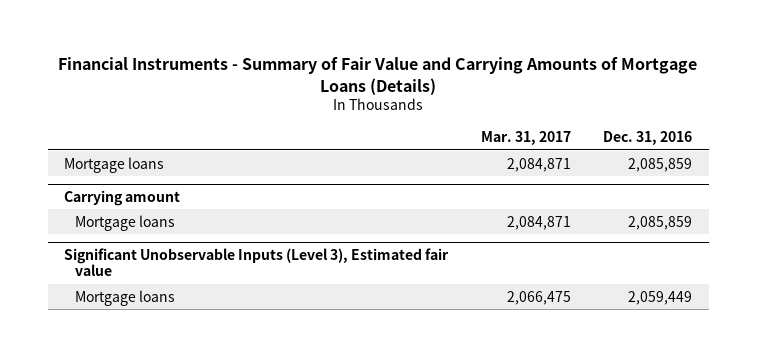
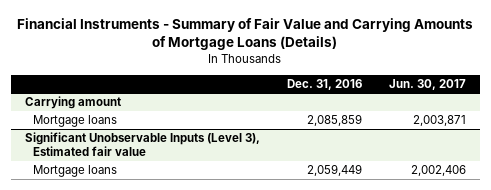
- | Mar. 31, 2017 | Dec. 31, 2016
+ | Dec. 31, 2016 | Jun. 30, 2017
- Mortgage loans | 2,084,871 | 2,085,859

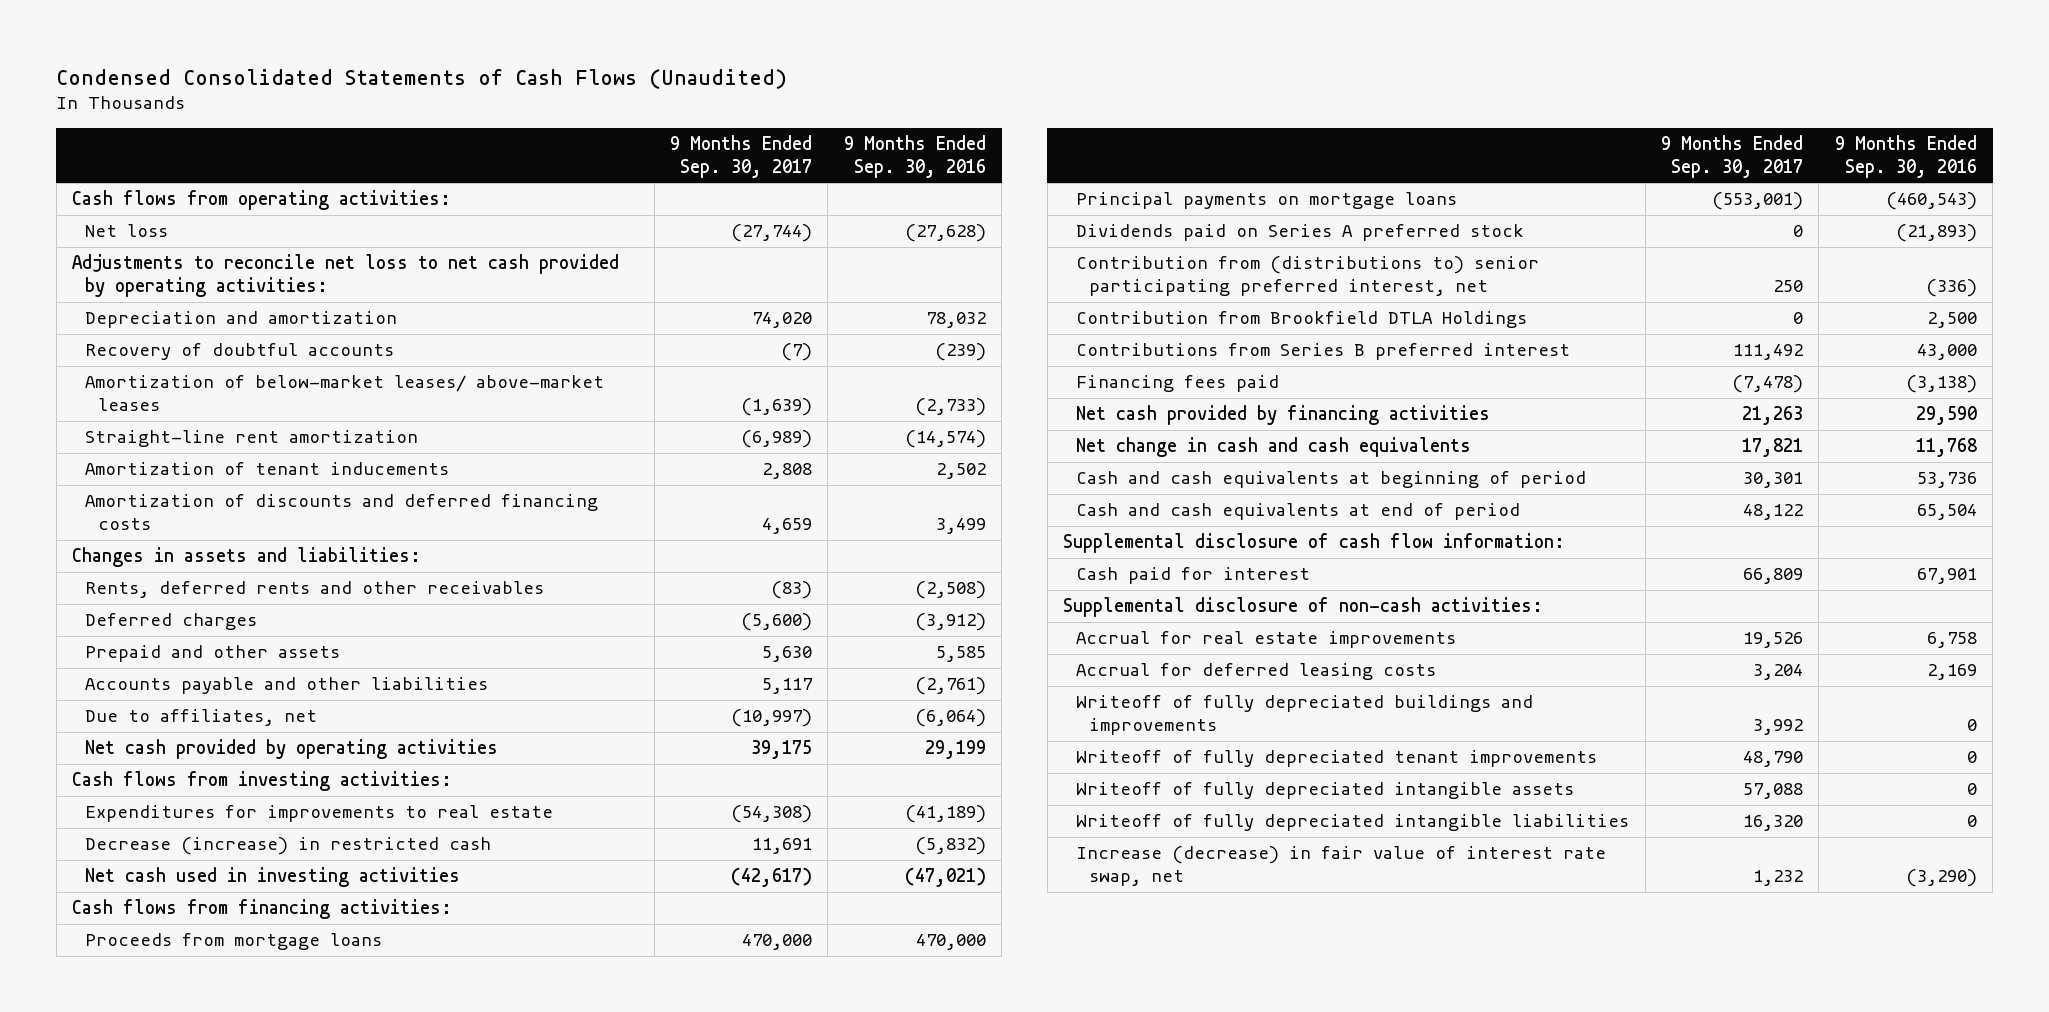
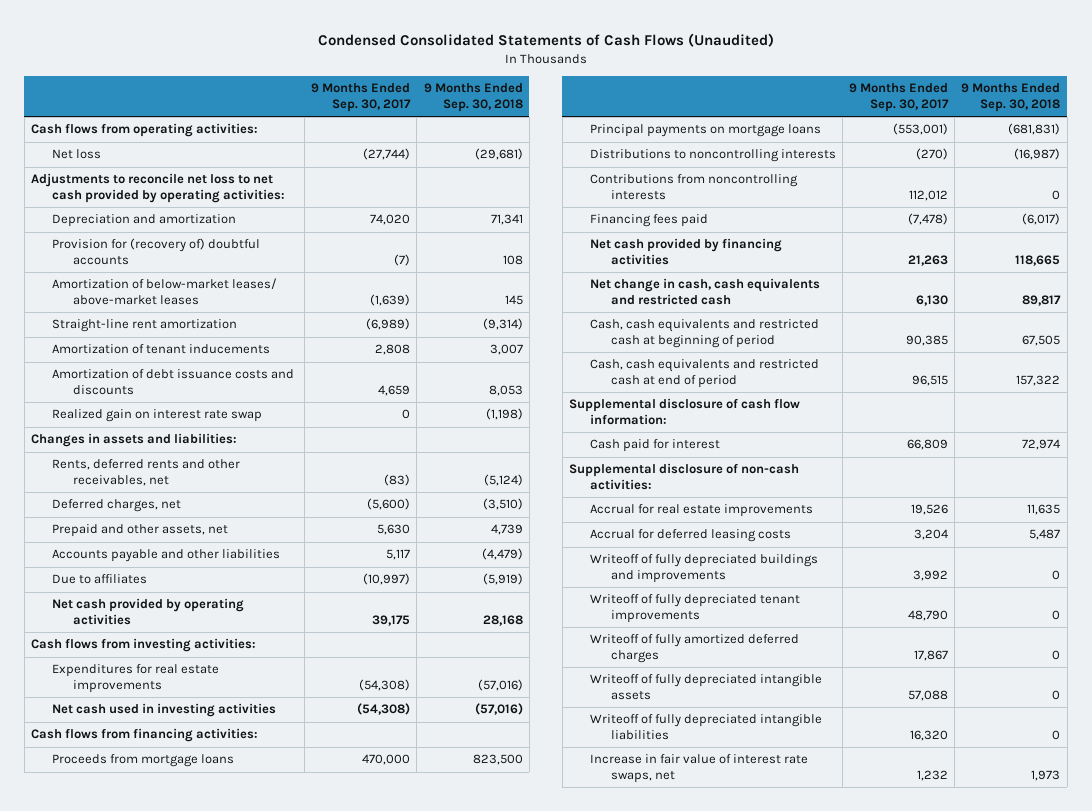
- | 9 Months Ended Sep. 30, 2017 | 9 Months Ended Sep. 30, 2016
+ | 9 Months Ended Sep. 30, 2017 | 9 Months Ended Sep. 30, 2018
- Recovery of doubtful accounts | (7) | (239)
+ Provision for (recovery of) doubtful accounts | (7) | 108
- Amortization of discounts and deferred financing costs | 4,659 | 3,499
+ Amortization of debt issuance costs and discounts | 4,659 | 8,053
+ Realized gain on interest rate swap | 0 | (1,198)
- Rents, deferred rents and other receivables | (83) | (2,508)
- Deferred charges | (5,600) | (3,912)
- Prepaid and other assets | 5,630 | 5,585
+ Rents, deferred rents and other receivables, net | (83) | (5,124)
+ Deferred charges, net | (5,600) | (3,510)
+ Prepaid and other assets, net | 5,630 | 4,739
- Due to affiliates, net | (10,997) | (6,064)
+ Due to affiliates | (10,997) | (5,919)
- Expenditures for improvements to real estate | (54,308) | (41,189)
- Decrease (increase) in restricted cash | 11,691 | (5,832)
- Net cash used in investing activities | (42,617) | (47,021)
+ Expenditures for real estate improvements | (54,308) | (57,016)
+ Net cash used in investing activities | (54,308) | (57,016)
- Dividends paid on Series A preferred stock | 0 | (21,893)
- Contribution from (distributions to) senior participating preferred interest, net | 250 | (336)
- Contribution from Brookfield DTLA Holdings | 0 | 2,500
- Contributions from Series B preferred interest | 111,492 | 43,000
+ Distributions to noncontrolling interests | (270) | (16,987)
+ Contributions from noncontrolling interests | 112,012 | 0
- Net change in cash and cash equivalents | 17,821 | 11,768
- Cash and cash equivalents at beginning of period | 30,301 | 53,736
- Cash and cash equivalents at end of period | 48,122 | 65,504
+ Net change in cash, cash equivalents and restricted cash | 6,130 | 89,817
+ Cash, cash equivalents and restricted cash at beginning of period | 90,385 | 67,505
+ Cash, cash equivalents and restricted cash at end of period | 96,515 | 157,322
+ Writeoff of fully amortized deferred charges | 17,867 | 0
- Increase (decrease) in fair value of interest rate swap, net | 1,232 | (3,290)
+ Increase in fair value of interest rate swaps, net | 1,232 | 1,973

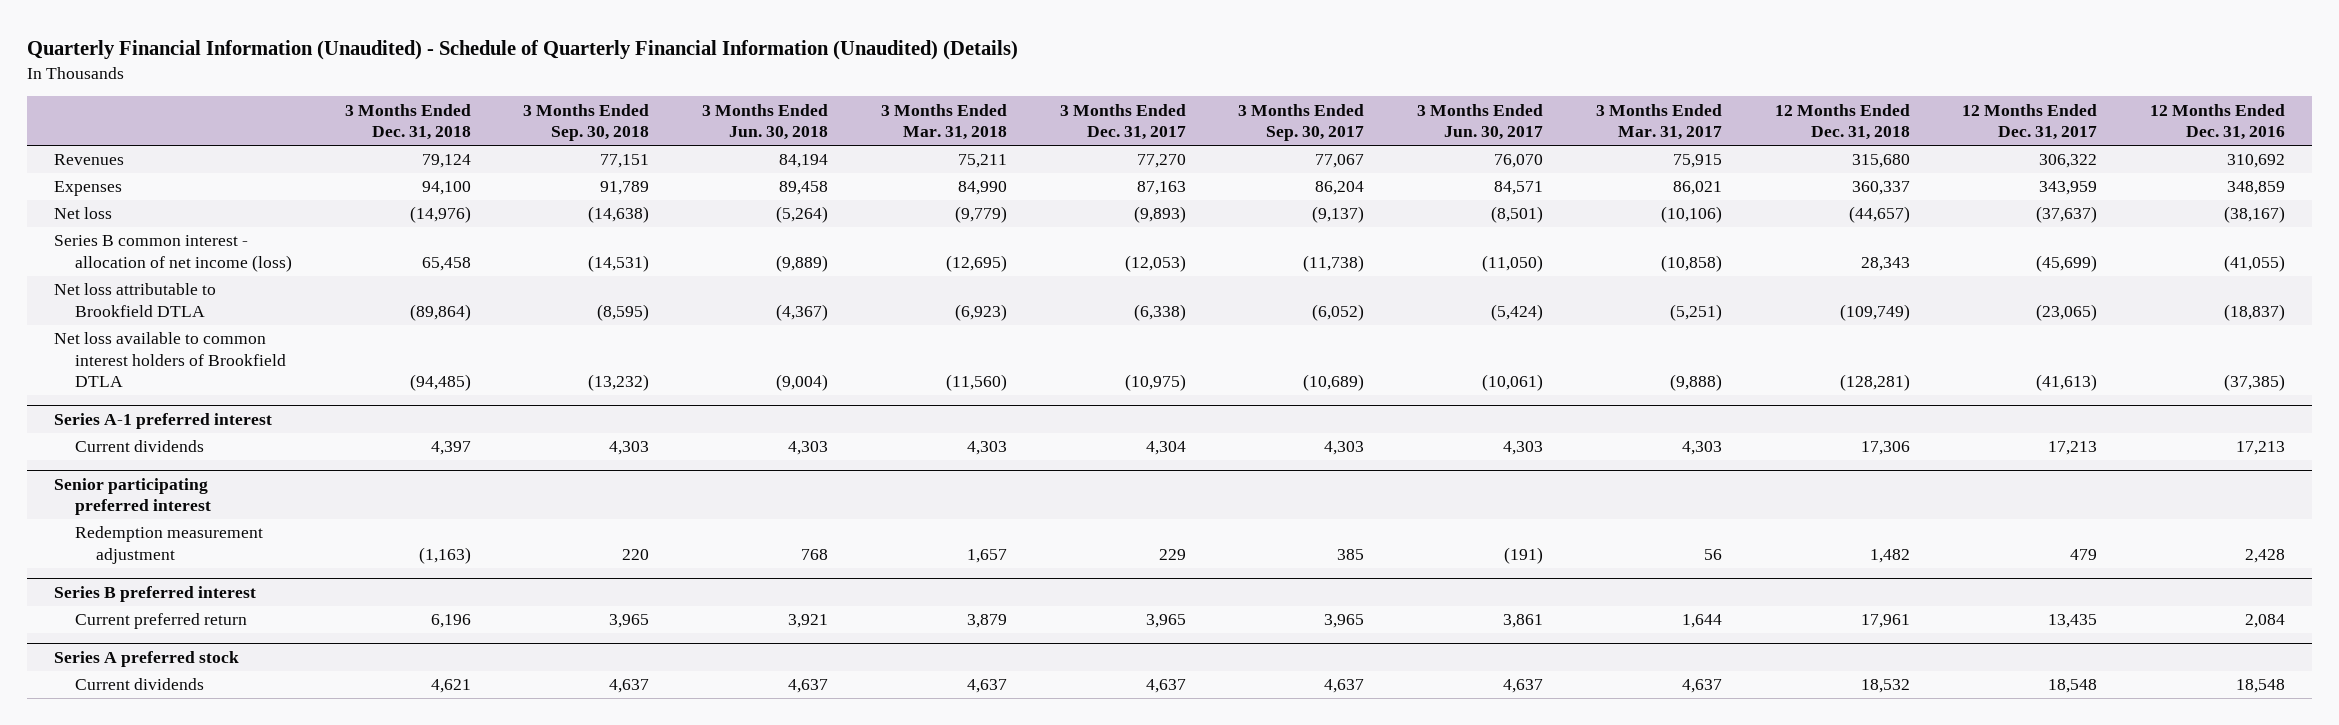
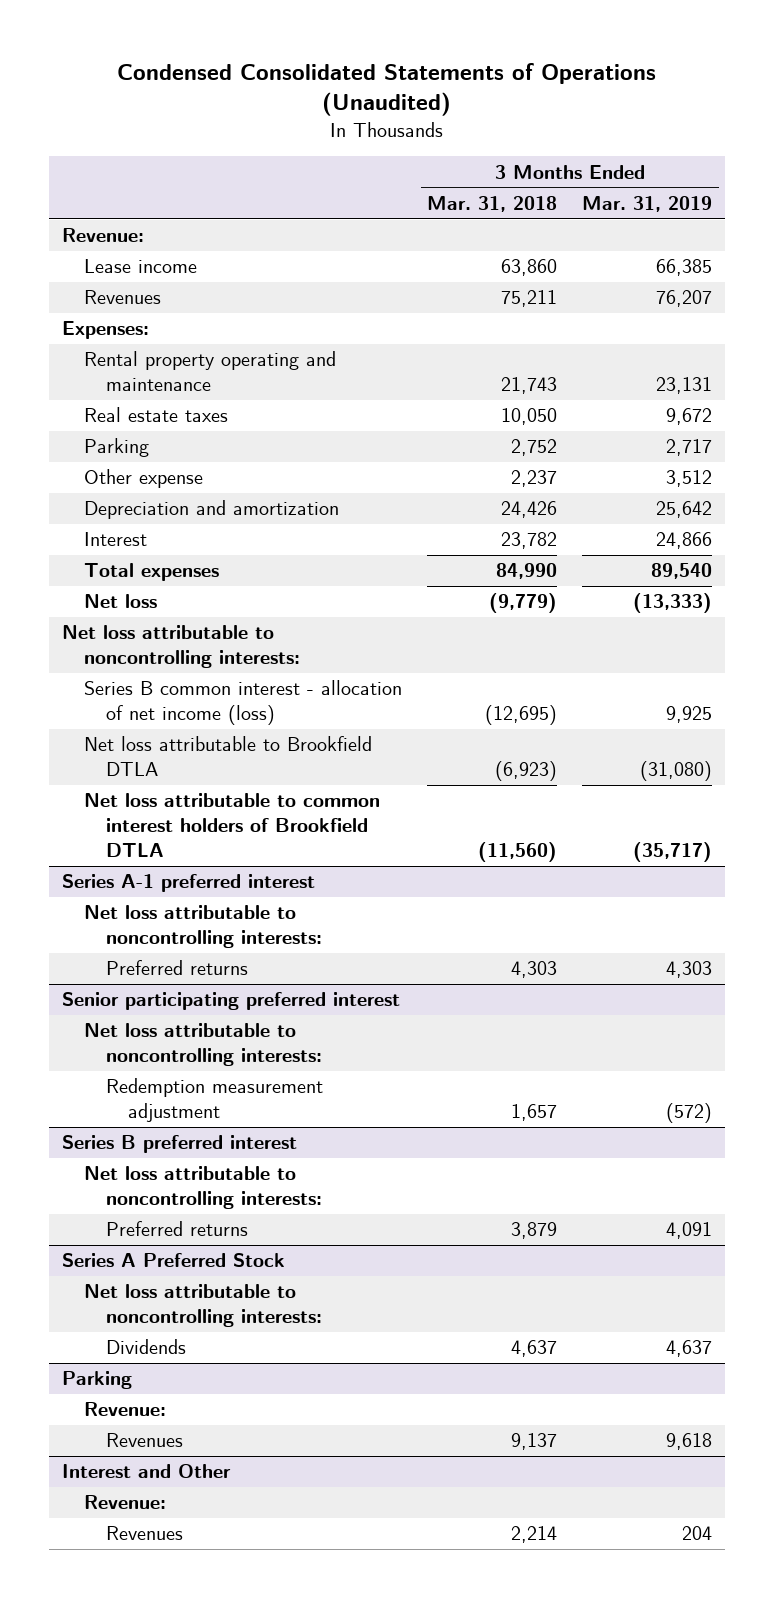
- Quarterly Financial Information (Unaudited) - Schedule of Quarterly Financial Information (Unaudited) (Details)
+ Condensed Consolidated Statements of Operations (Unaudited)
- | 3 Months Ended Dec. 31, 2018 | 3 Months Ended Sep. 30, 2018 | 3 Months Ended Jun. 30, 2018 | 3 Months Ended Mar. 31, 2018 | 3 Months Ended Dec. 31, 2017 | 3 Months Ended Sep. 30, 2017 | 3 Months Ended Jun. 30, 2017 | 3 Months Ended Mar. 31, 2017 | 12 Months Ended Dec. 31, 2018 | 12 Months Ended Dec. 31, 2017 | 12 Months Ended Dec. 31, 2016
+ | 3 Months Ended Mar. 31, 2018 | 3 Months Ended Mar. 31, 2019
+ Revenue:
+ Lease income | 63,860 | 66,385
- Expenses | 94,100 | 91,789 | 89,458 | 84,990 | 87,163 | 86,204 | 84,571 | 86,021 | 360,337 | 343,959 | 348,859
+ Expenses:
+ Rental property operating and maintenance | 21,743 | 23,131
+ Real estate taxes | 10,050 | 9,672
+ Parking | 2,752 | 2,717
+ Other expense | 2,237 | 3,512
+ Depreciation and amortization | 24,426 | 25,642
+ Interest | 23,782 | 24,866
+ Total expenses | 84,990 | 89,540
+ Net loss attributable to noncontrolling interests:
- Net loss available to common interest holders of Brookfield DTLA | (94,485) | (13,232) | (9,004) | (11,560) | (10,975) | (10,689) | (10,061) | (9,888) | (128,281) | (41,613) | (37,385)
+ Net loss attributable to common interest holders of Brookfield DTLA | (11,560) | (35,717)
@ Series A-1 preferred interest
- Current dividends | 4,397 | 4,303 | 4,303 | 4,303 | 4,304 | 4,303 | 4,303 | 4,303 | 17,306 | 17,213 | 17,213
+ Net loss attributable to noncontrolling interests:
+ Preferred returns | 4,303 | 4,303
@ Senior participating preferred interest
+ Net loss attributable to noncontrolling interests:
@ Series B preferred interest
- Current preferred return | 6,196 | 3,965 | 3,921 | 3,879 | 3,965 | 3,965 | 3,861 | 1,644 | 17,961 | 13,435 | 2,084
- Series A preferred stock
- Current dividends | 4,621 | 4,637 | 4,637 | 4,637 | 4,637 | 4,637 | 4,637 | 4,637 | 18,532 | 18,548 | 18,548
@ Series B preferred interest
+ Net loss attributable to noncontrolling interests:
+ Preferred returns | 3,879 | 4,091
+ Series A Preferred Stock
+ Net loss attributable to noncontrolling interests:
+ Dividends | 4,637 | 4,637
+ Parking
+ Revenue:
+ Revenues | 9,137 | 9,618
+ Interest and Other
+ Revenue:
+ Revenues | 2,214 | 204

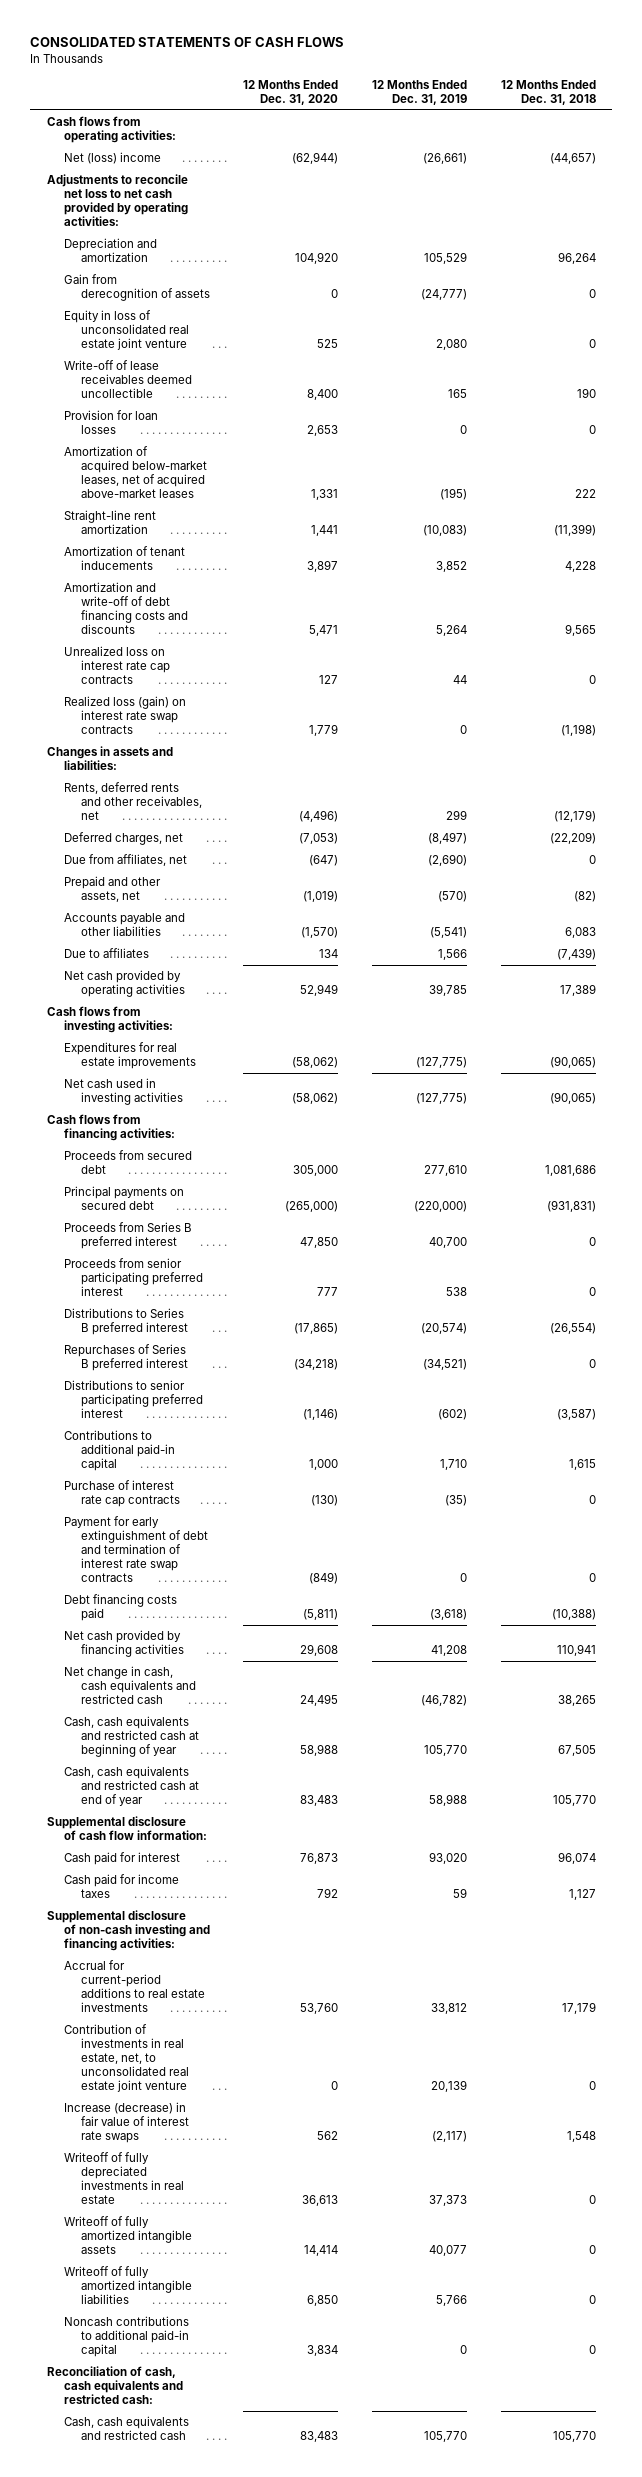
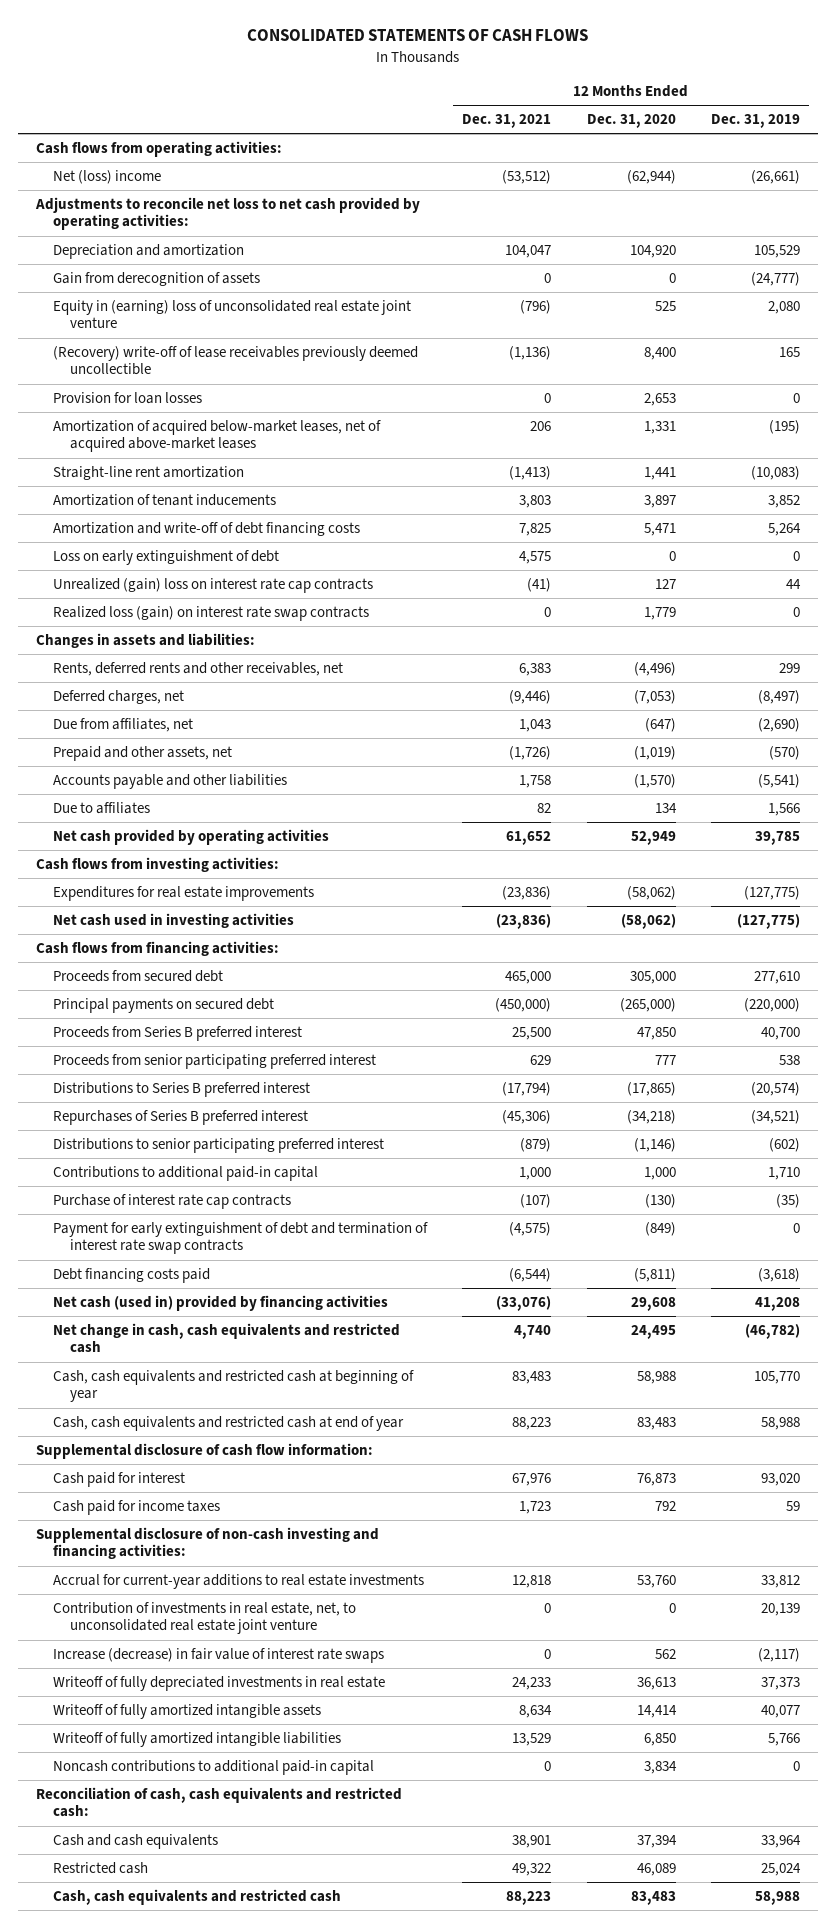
- | 12 Months Ended Dec. 31, 2020 | 12 Months Ended Dec. 31, 2019 | 12 Months Ended Dec. 31, 2018
+ | 12 Months Ended Dec. 31, 2021 | 12 Months Ended Dec. 31, 2020 | 12 Months Ended Dec. 31, 2019
- Equity in loss of unconsolidated real estate joint venture | 525 | 2,080 | 0
- Write-off of lease receivables deemed uncollectible | 8,400 | 165 | 190
+ Equity in (earning) loss of unconsolidated real estate joint venture | (796) | 525 | 2,080
+ (Recovery) write-off of lease receivables previously deemed uncollectible | (1,136) | 8,400 | 165
- Amortization and write-off of debt financing costs and discounts | 5,471 | 5,264 | 9,565
- Unrealized loss on interest rate cap contracts | 127 | 44 | 0
+ Amortization and write-off of debt financing costs | 7,825 | 5,471 | 5,264
+ Loss on early extinguishment of debt | 4,575 | 0 | 0
+ Unrealized (gain) loss on interest rate cap contracts | (41) | 127 | 44
- Net cash provided by financing activities | 29,608 | 41,208 | 110,941
+ Net cash (used in) provided by financing activities | (33,076) | 29,608 | 41,208
- Accrual for current-period additions to real estate investments | 53,760 | 33,812 | 17,179
+ Accrual for current-year additions to real estate investments | 12,818 | 53,760 | 33,812
- Cash, cash equivalents and restricted cash | 83,483 | 105,770 | 105,770
+ Cash and cash equivalents | 38,901 | 37,394 | 33,964
+ Restricted cash | 49,322 | 46,089 | 25,024
+ Cash, cash equivalents and restricted cash | 88,223 | 83,483 | 58,988

